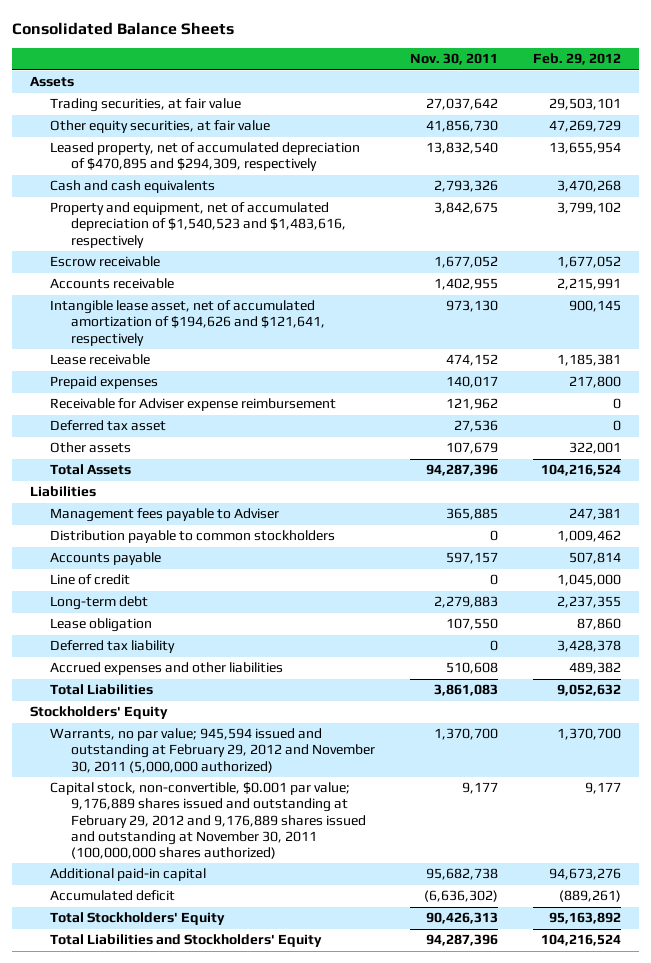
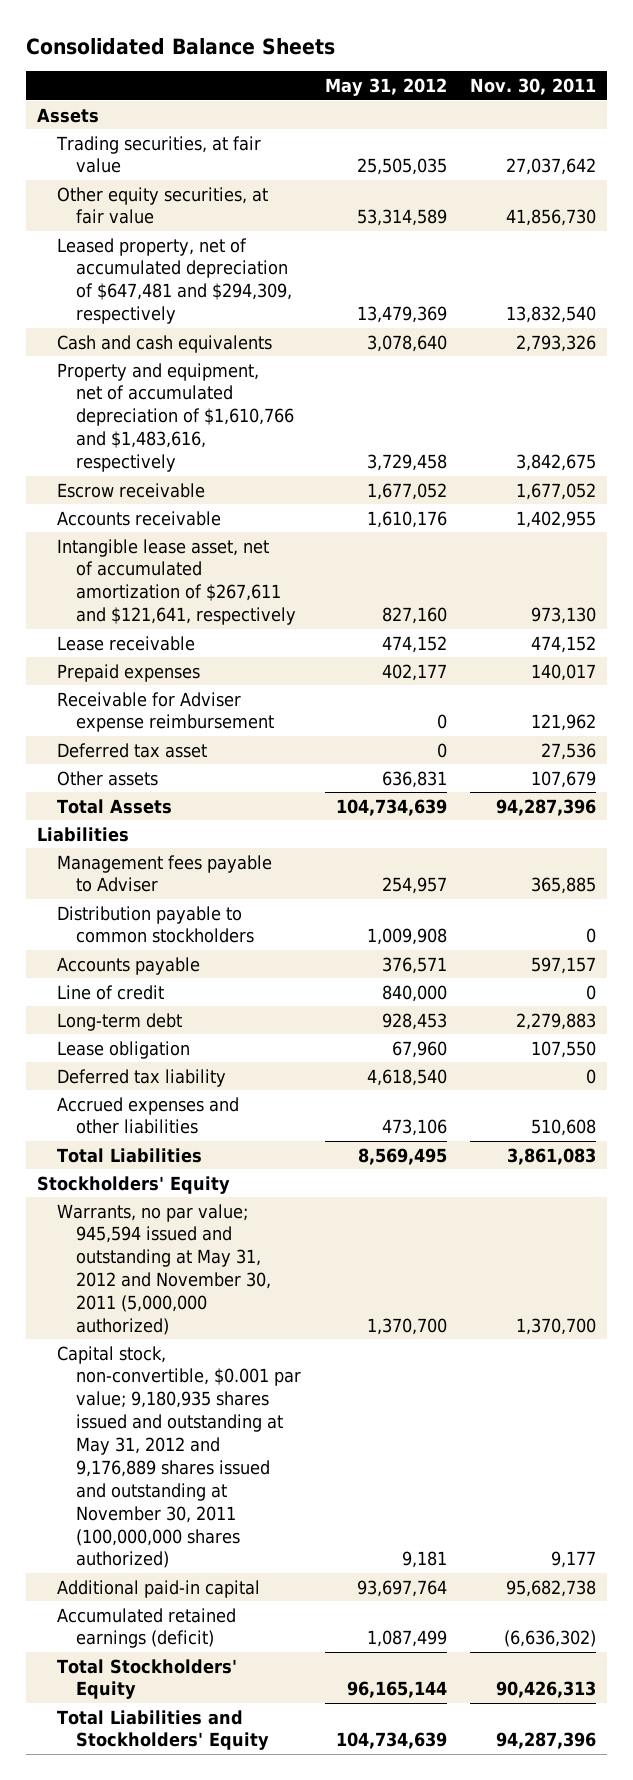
- | Nov. 30, 2011 | Feb. 29, 2012
+ | May 31, 2012 | Nov. 30, 2011
- Leased property, net of accumulated depreciation of $470,895 and $294,309, respectively | 13,832,540 | 13,655,954
+ Leased property, net of accumulated depreciation of $647,481 and $294,309, respectively | 13,479,369 | 13,832,540
- Property and equipment, net of accumulated depreciation of $1,540,523 and $1,483,616, respectively | 3,842,675 | 3,799,102
+ Property and equipment, net of accumulated depreciation of $1,610,766 and $1,483,616, respectively | 3,729,458 | 3,842,675
- Intangible lease asset, net of accumulated amortization of $194,626 and $121,641, respectively | 973,130 | 900,145
+ Intangible lease asset, net of accumulated amortization of $267,611 and $121,641, respectively | 827,160 | 973,130
- Warrants, no par value; 945,594 issued and outstanding at February 29, 2012 and November 30, 2011 (5,000,000 authorized) | 1,370,700 | 1,370,700
- Capital stock, non-convertible, $0.001 par value; 9,176,889 shares issued and outstanding at February 29, 2012 and 9,176,889 shares issued and outstanding at November 30, 2011 (100,000,000 shares authorized) | 9,177 | 9,177
+ Warrants, no par value; 945,594 issued and outstanding at May 31, 2012 and November 30, 2011 (5,000,000 authorized) | 1,370,700 | 1,370,700
+ Capital stock, non-convertible, $0.001 par value; 9,180,935 shares issued and outstanding at May 31, 2012 and 9,176,889 shares issued and outstanding at November 30, 2011 (100,000,000 shares authorized) | 9,181 | 9,177
- Accumulated deficit | (6,636,302) | (889,261)
+ Accumulated retained earnings (deficit) | 1,087,499 | (6,636,302)

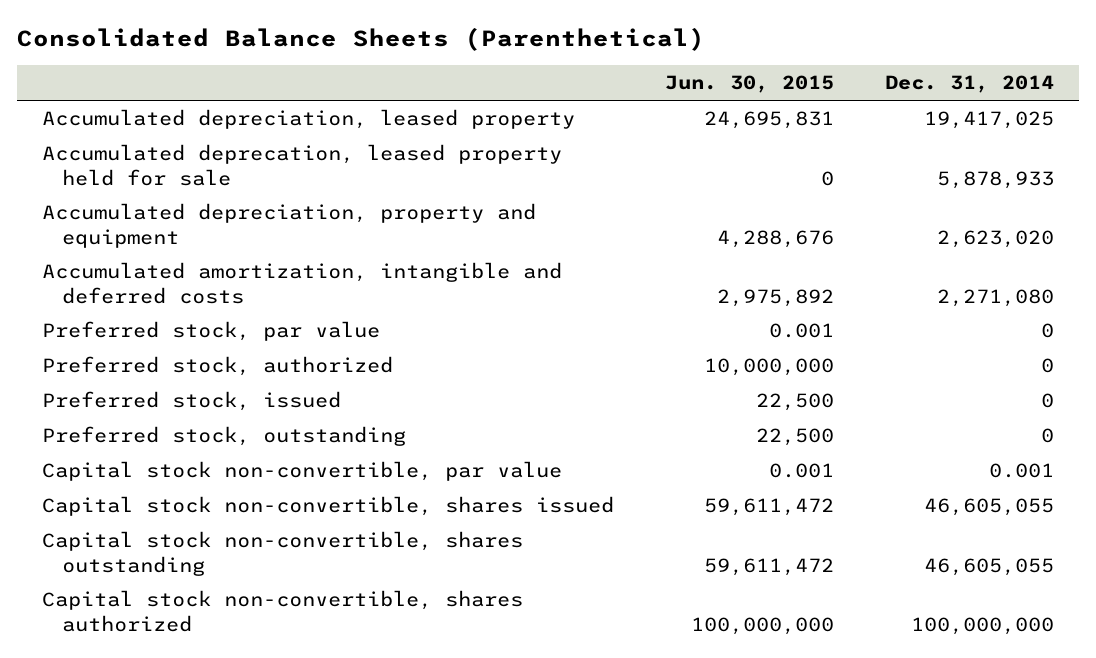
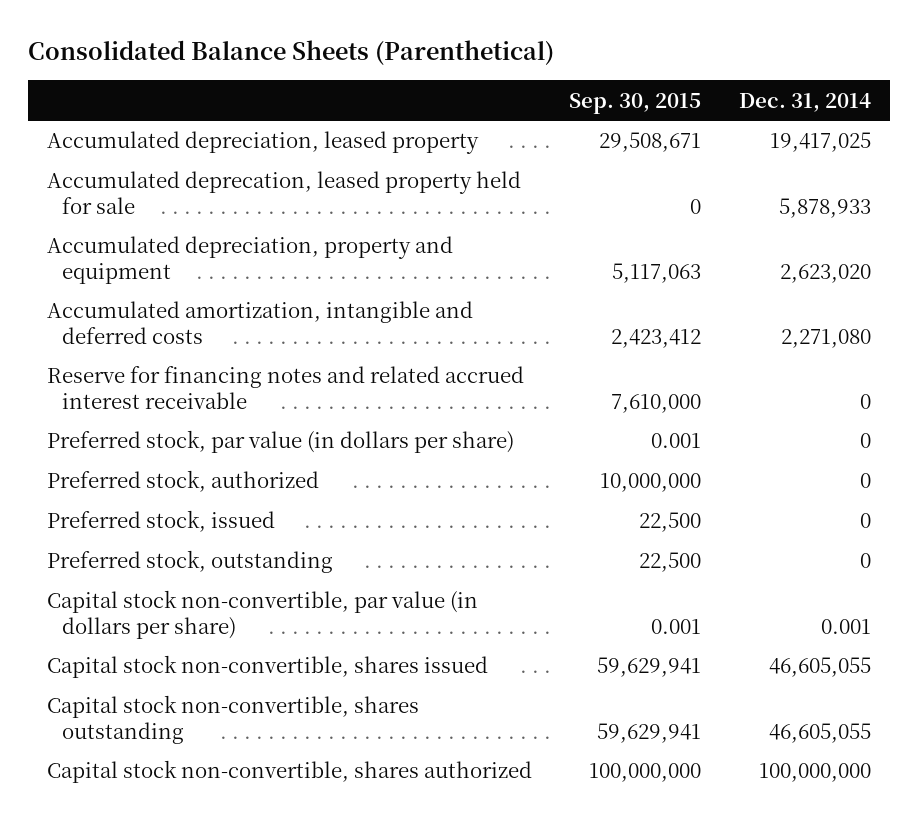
- | Jun. 30, 2015 | Dec. 31, 2014
+ | Sep. 30, 2015 | Dec. 31, 2014
- Preferred stock, par value | 0.001 | 0
+ Reserve for financing notes and related accrued interest receivable | 7,610,000 | 0
+ Preferred stock, par value (in dollars per share) | 0.001 | 0
- Capital stock non-convertible, par value | 0.001 | 0.001
+ Capital stock non-convertible, par value (in dollars per share) | 0.001 | 0.001

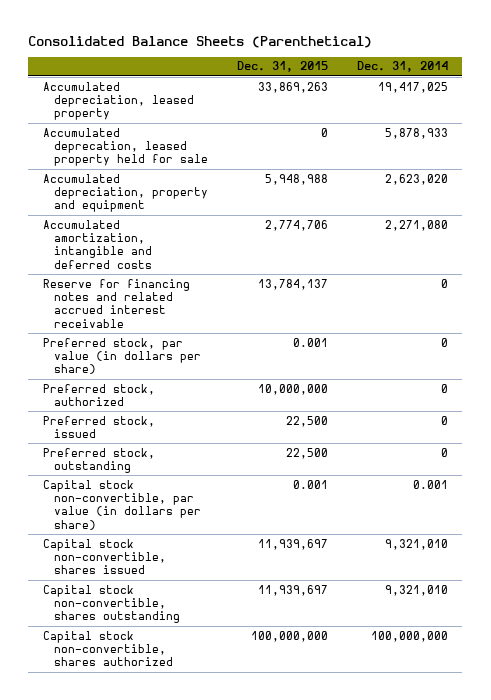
- | Sep. 30, 2015 | Dec. 31, 2014
+ | Dec. 31, 2015 | Dec. 31, 2014
- Capital stock non-convertible, shares issued | 59,629,941 | 46,605,055
- Capital stock non-convertible, shares outstanding | 59,629,941 | 46,605,055
+ Capital stock non-convertible, shares issued | 11,939,697 | 9,321,010
+ Capital stock non-convertible, shares outstanding | 11,939,697 | 9,321,010

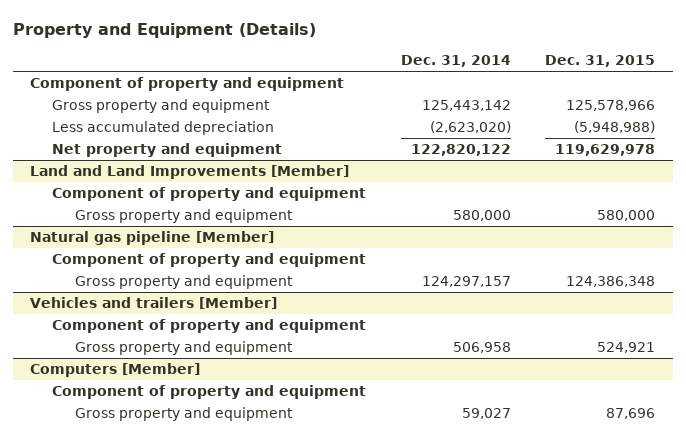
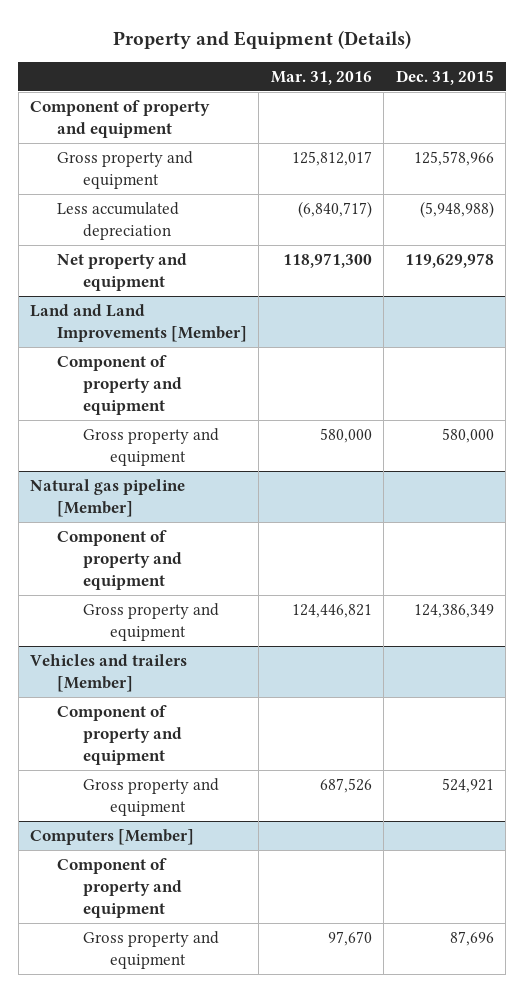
- | Dec. 31, 2014 | Dec. 31, 2015
+ | Mar. 31, 2016 | Dec. 31, 2015
@ Natural gas pipeline [Member]
- Gross property and equipment | 124,297,157 | 124,386,348
+ Gross property and equipment | 124,446,821 | 124,386,349

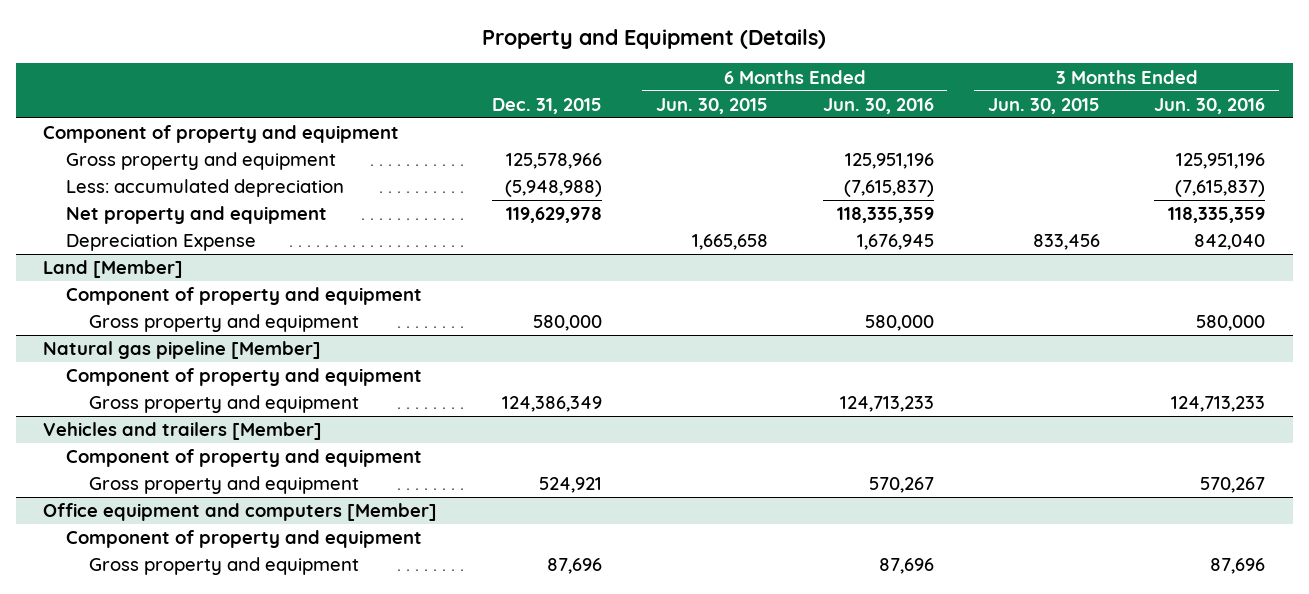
- | Mar. 31, 2016 | Dec. 31, 2015
+ | Dec. 31, 2015 | 6 Months Ended Jun. 30, 2015 | 6 Months Ended Jun. 30, 2016 | 3 Months Ended Jun. 30, 2015 | 3 Months Ended Jun. 30, 2016
- Less accumulated depreciation | (6,840,717) | (5,948,988)
+ Less: accumulated depreciation | (5,948,988) | | (7,615,837) | | (7,615,837)
- Land and Land Improvements [Member]
+ Depreciation Expense | | 1,665,658 | 1,676,945 | 833,456 | 842,040
+ Land [Member]
- Computers [Member]
+ Office equipment and computers [Member]

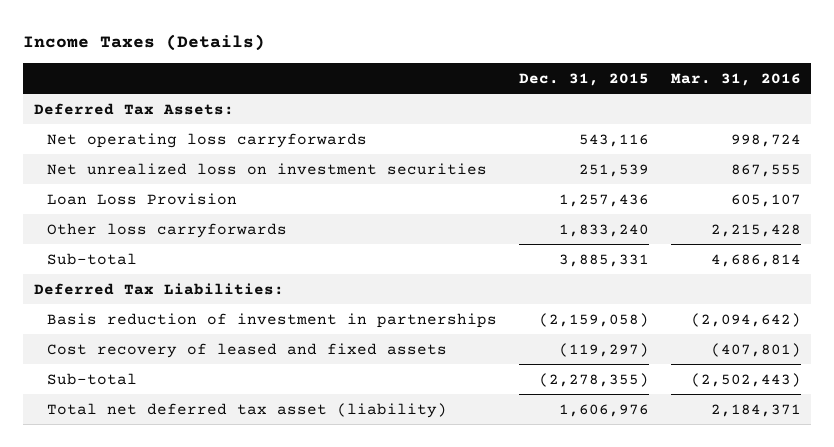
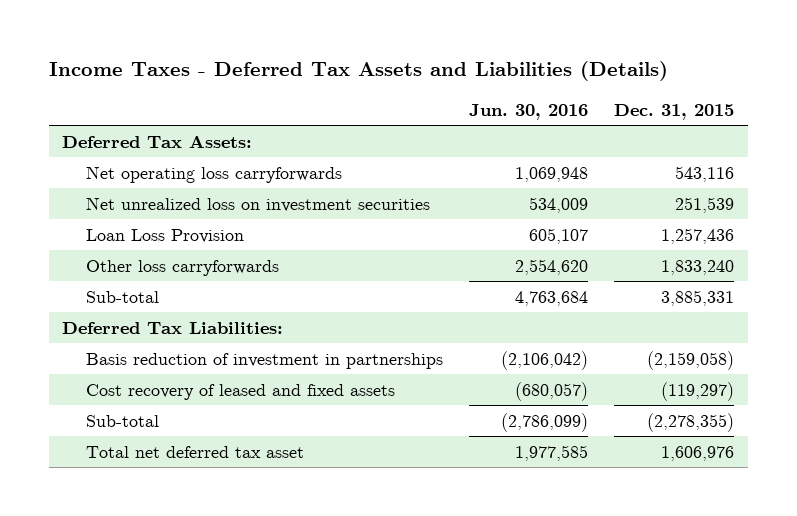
- Income Taxes (Details)
+ Income Taxes - Deferred Tax Assets and Liabilities (Details)
- | Dec. 31, 2015 | Mar. 31, 2016
+ | Jun. 30, 2016 | Dec. 31, 2015
- Total net deferred tax asset (liability) | 1,606,976 | 2,184,371
+ Total net deferred tax asset | 1,977,585 | 1,606,976

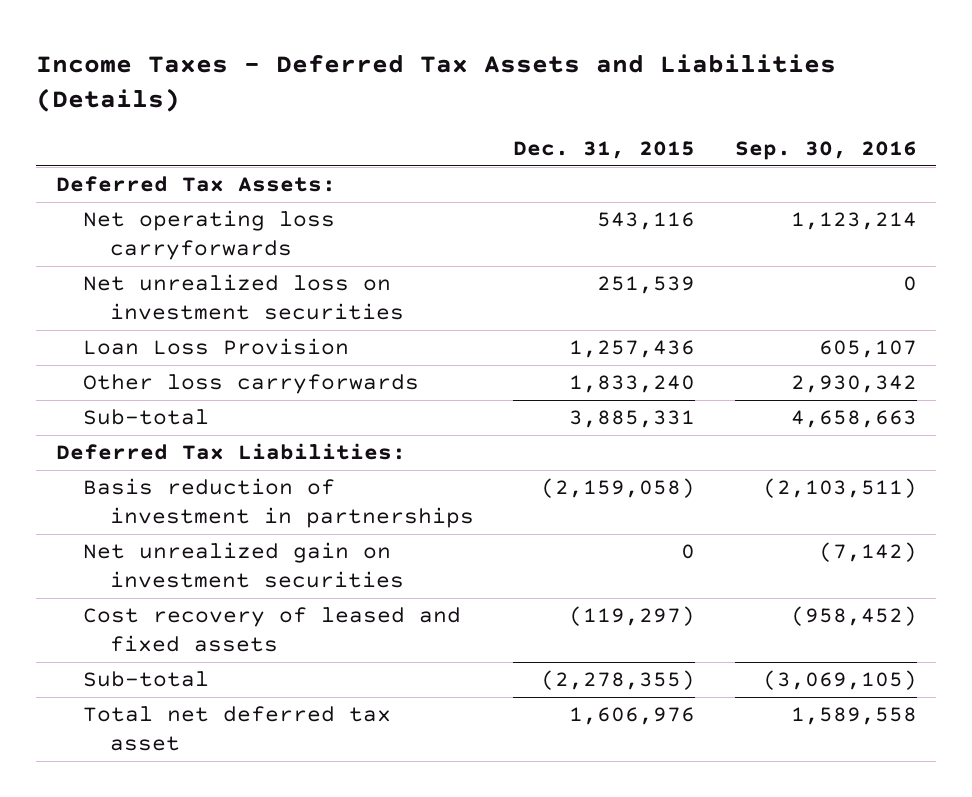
- | Jun. 30, 2016 | Dec. 31, 2015
+ | Dec. 31, 2015 | Sep. 30, 2016
+ Net unrealized gain on investment securities | 0 | (7,142)

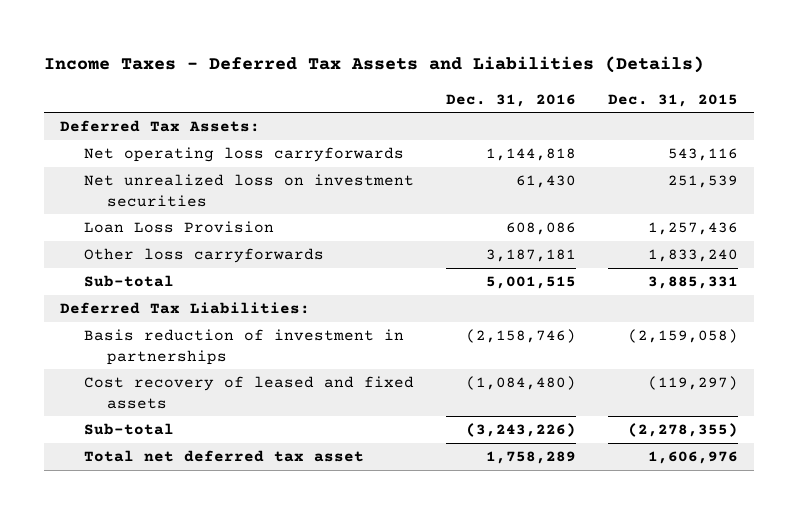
- | Dec. 31, 2015 | Sep. 30, 2016
+ | Dec. 31, 2016 | Dec. 31, 2015
- Net unrealized gain on investment securities | 0 | (7,142)

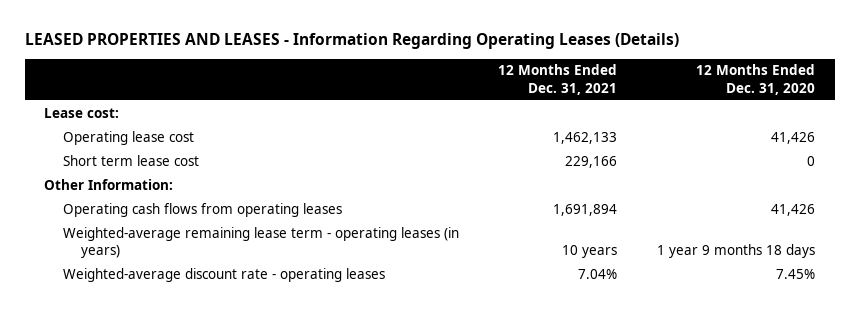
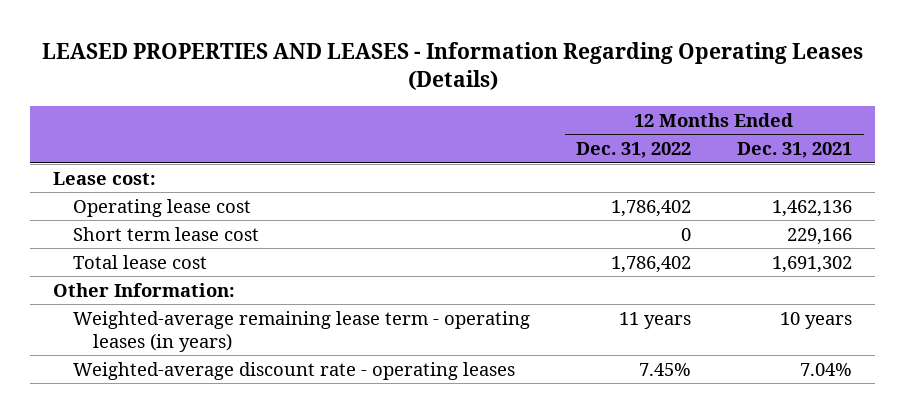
- | 12 Months Ended Dec. 31, 2021 | 12 Months Ended Dec. 31, 2020
+ | 12 Months Ended Dec. 31, 2022 | 12 Months Ended Dec. 31, 2021
- Operating lease cost | 1,462,133 | 41,426
+ Operating lease cost | 1,786,402 | 1,462,136
+ Total lease cost | 1,786,402 | 1,691,302
- Operating cash flows from operating leases | 1,691,894 | 41,426

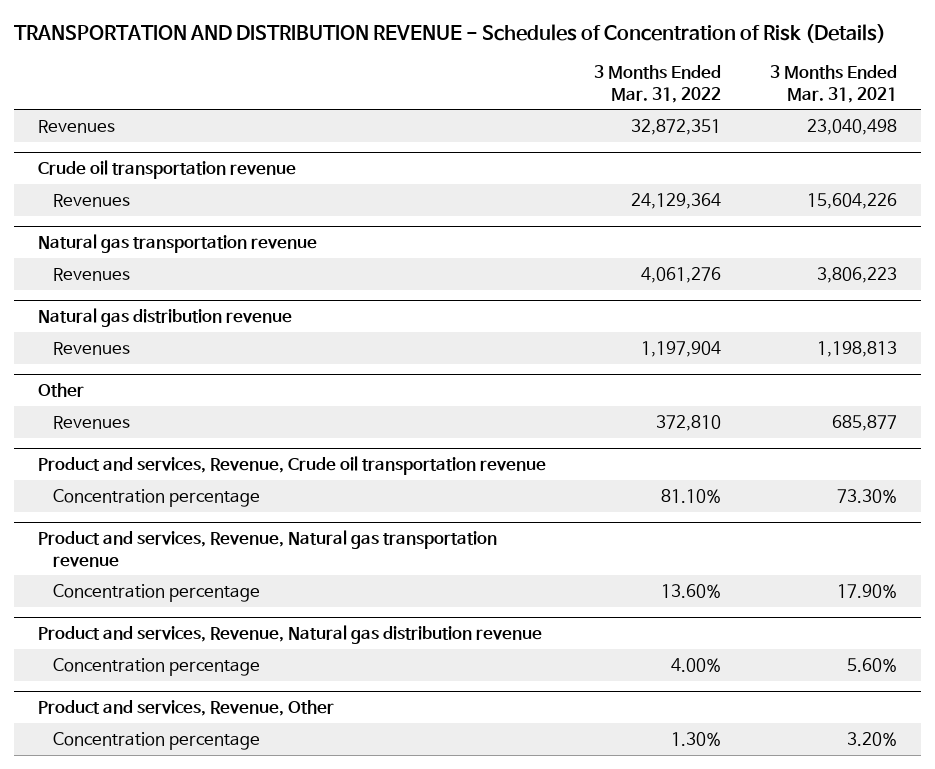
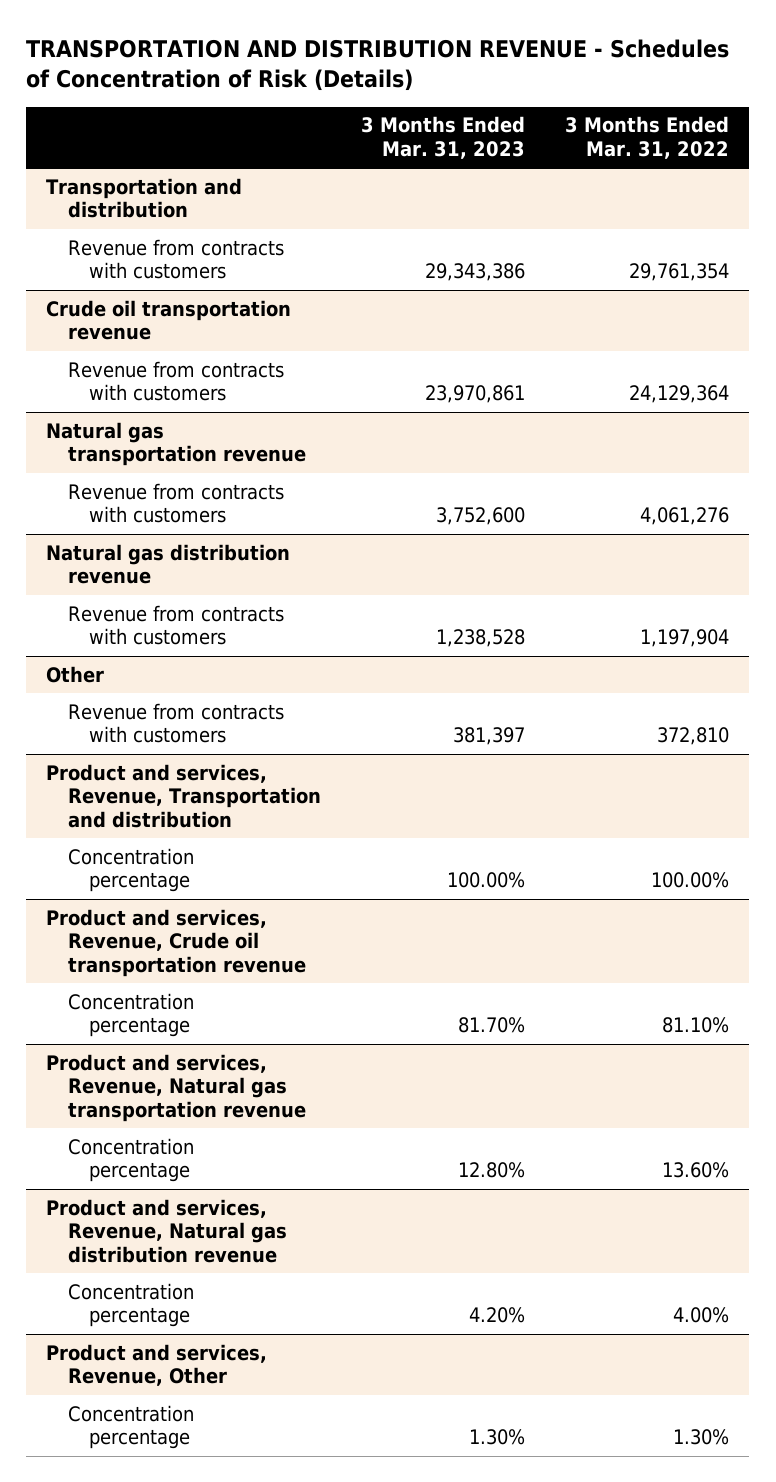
- | 3 Months Ended Mar. 31, 2022 | 3 Months Ended Mar. 31, 2021
+ | 3 Months Ended Mar. 31, 2023 | 3 Months Ended Mar. 31, 2022
- Revenues | 32,872,351 | 23,040,498
+ Transportation and distribution
+ Revenue from contracts with customers | 29,343,386 | 29,761,354
@ Crude oil transportation revenue
- Revenues | 24,129,364 | 15,604,226
+ Revenue from contracts with customers | 23,970,861 | 24,129,364
@ Natural gas transportation revenue
- Revenues | 4,061,276 | 3,806,223
+ Revenue from contracts with customers | 3,752,600 | 4,061,276
@ Natural gas distribution revenue
- Revenues | 1,197,904 | 1,198,813
+ Revenue from contracts with customers | 1,238,528 | 1,197,904
@ Other
- Revenues | 372,810 | 685,877
+ Revenue from contracts with customers | 381,397 | 372,810
+ Product and services, Revenue, Transportation and distribution
+ Concentration percentage | 100.00% | 100.00%

